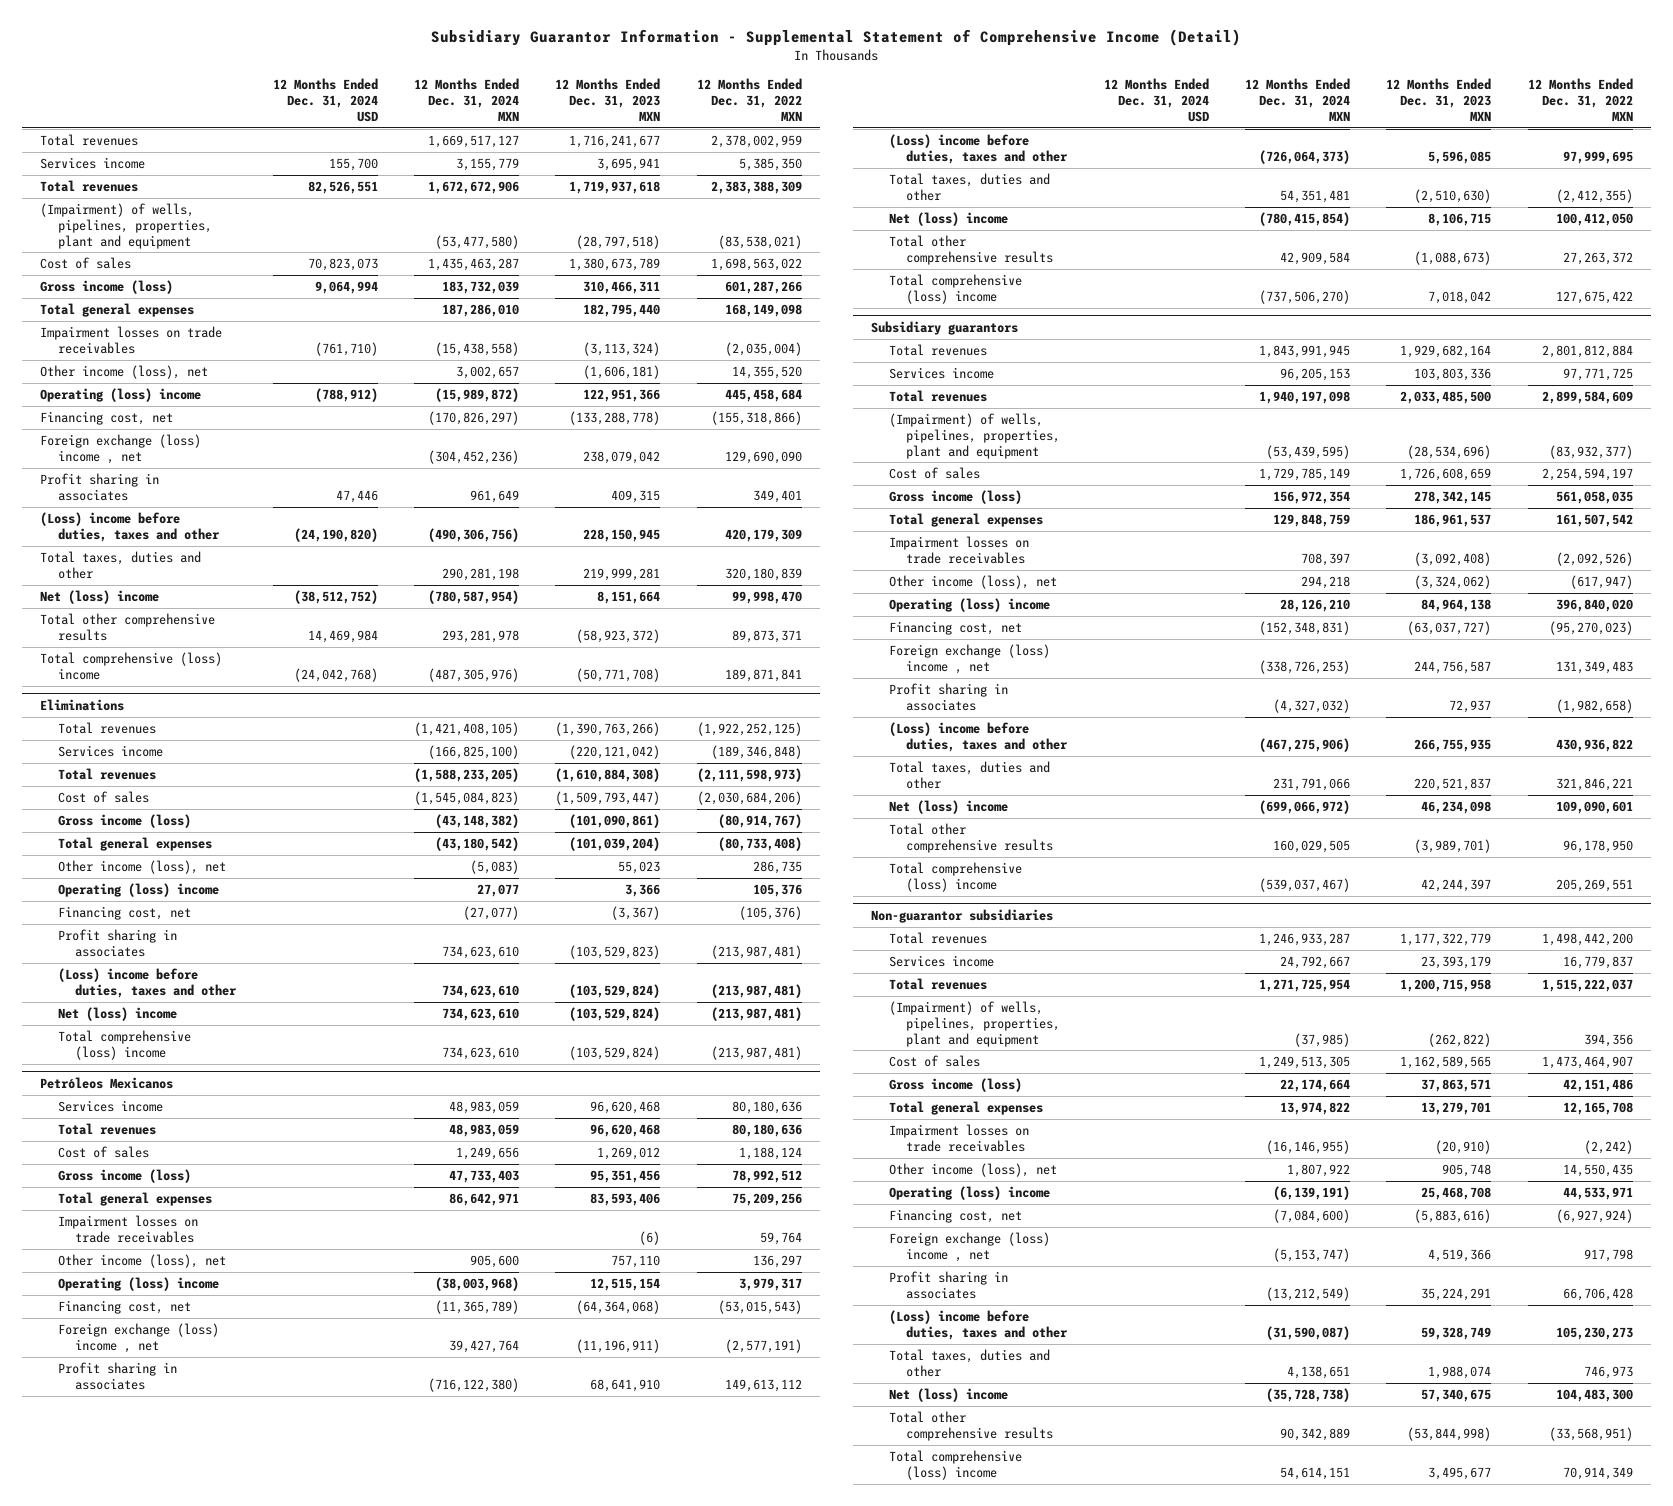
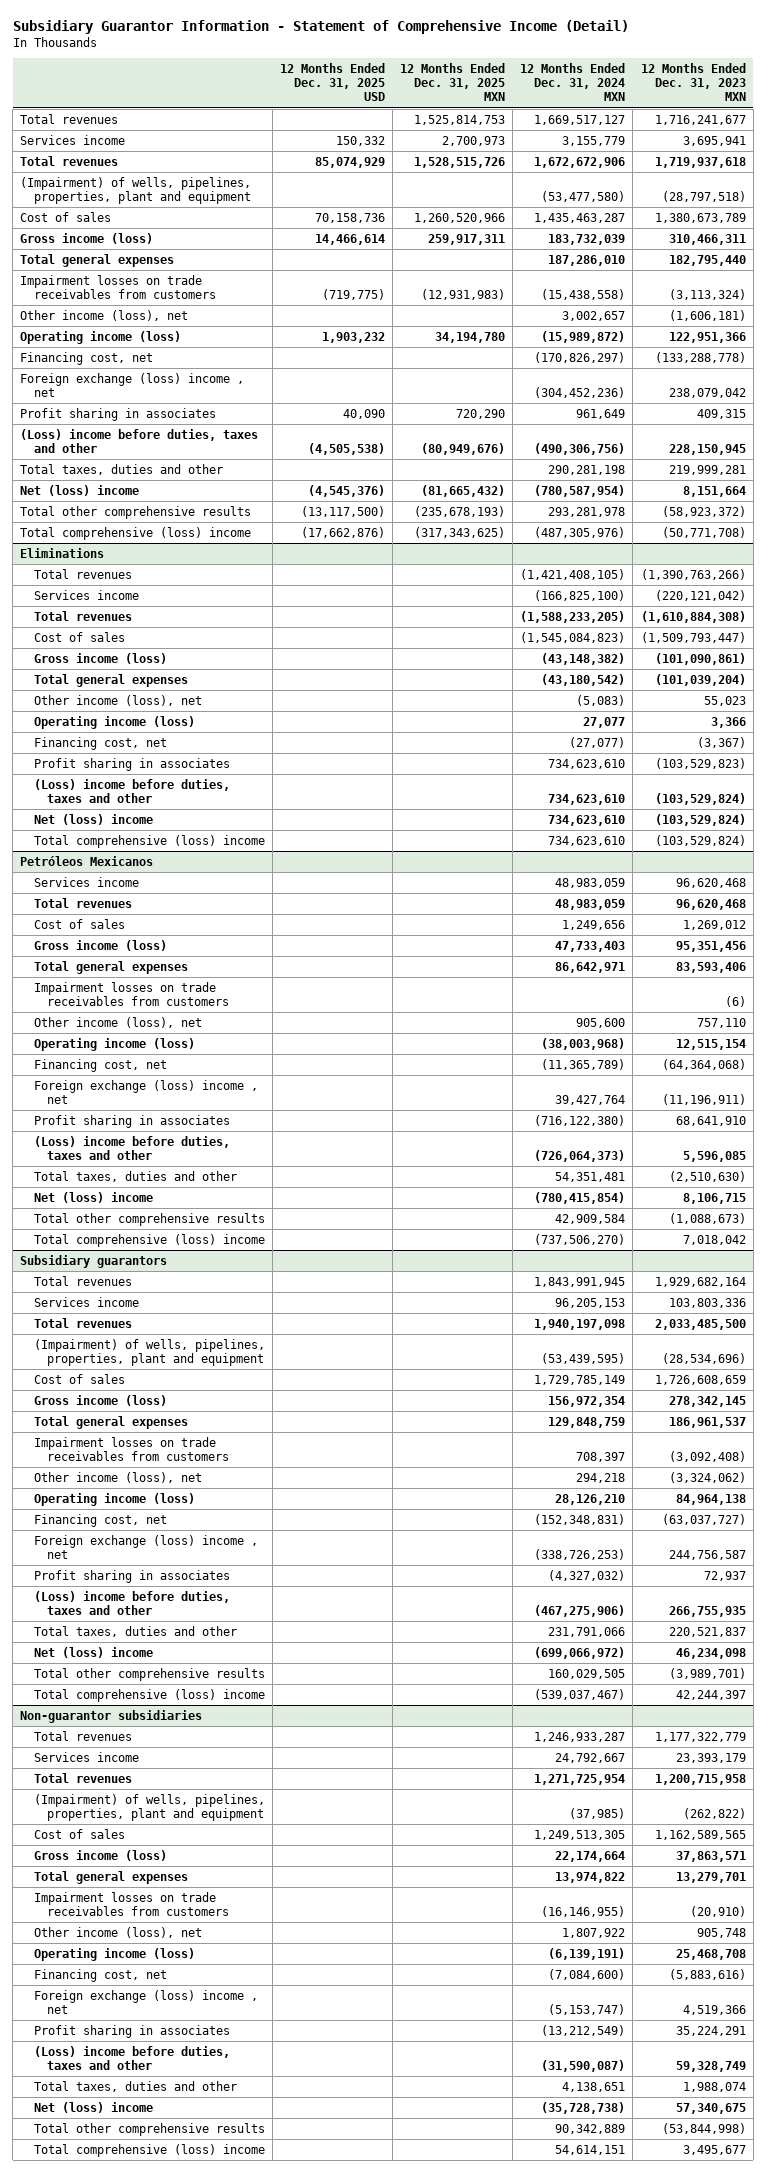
- Subsidiary Guarantor Information - Supplemental Statement of Comprehensive Income (Detail)
+ Subsidiary Guarantor Information - Statement of Comprehensive Income (Detail)
- | 12 Months Ended Dec. 31, 2024 USD | 12 Months Ended Dec. 31, 2024 MXN | 12 Months Ended Dec. 31, 2023 MXN | 12 Months Ended Dec. 31, 2022 MXN
+ | 12 Months Ended Dec. 31, 2025 USD | 12 Months Ended Dec. 31, 2025 MXN | 12 Months Ended Dec. 31, 2024 MXN | 12 Months Ended Dec. 31, 2023 MXN
- Impairment losses on trade receivables | (761,710) | (15,438,558) | (3,113,324) | (2,035,004)
+ Impairment losses on trade receivables from customers | (719,775) | (12,931,983) | (15,438,558) | (3,113,324)
- Operating (loss) income | (788,912) | (15,989,872) | 122,951,366 | 445,458,684
+ Operating income (loss) | 1,903,232 | 34,194,780 | (15,989,872) | 122,951,366
@ Eliminations
- Operating (loss) income | | 27,077 | 3,366 | 105,376
+ Operating income (loss) | | | 27,077 | 3,366
@ Petróleos Mexicanos
- Impairment losses on trade receivables | | | (6) | 59,764
+ Impairment losses on trade receivables from customers | | | | (6)
- Operating (loss) income | | (38,003,968) | 12,515,154 | 3,979,317
+ Operating income (loss) | | | (38,003,968) | 12,515,154
@ Subsidiary guarantors
- Impairment losses on trade receivables | | 708,397 | (3,092,408) | (2,092,526)
+ Impairment losses on trade receivables from customers | | | 708,397 | (3,092,408)
- Operating (loss) income | | 28,126,210 | 84,964,138 | 396,840,020
+ Operating income (loss) | | | 28,126,210 | 84,964,138
@ Non-guarantor subsidiaries
- Impairment losses on trade receivables | | (16,146,955) | (20,910) | (2,242)
+ Impairment losses on trade receivables from customers | | | (16,146,955) | (20,910)
- Operating (loss) income | | (6,139,191) | 25,468,708 | 44,533,971
+ Operating income (loss) | | | (6,139,191) | 25,468,708

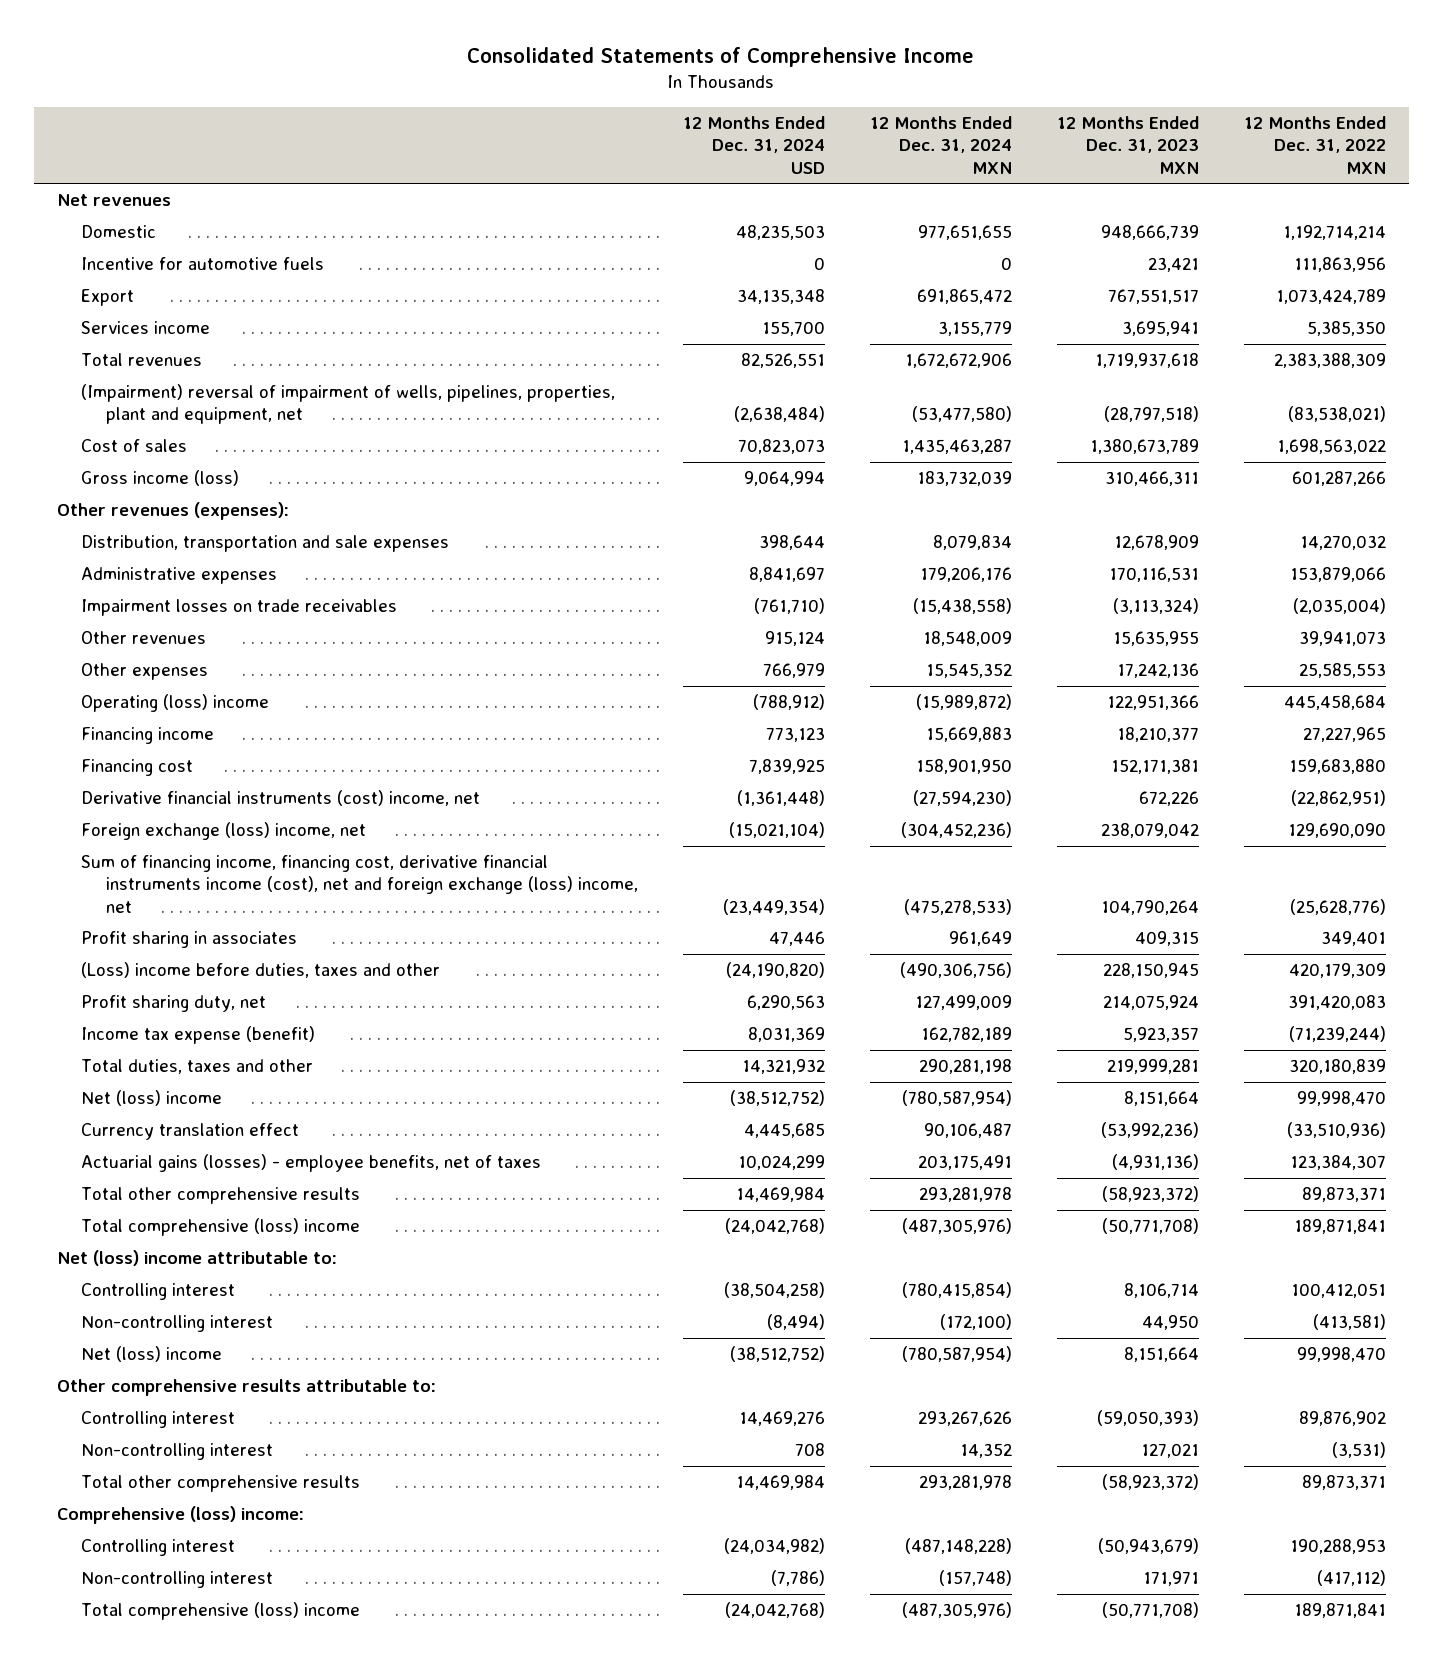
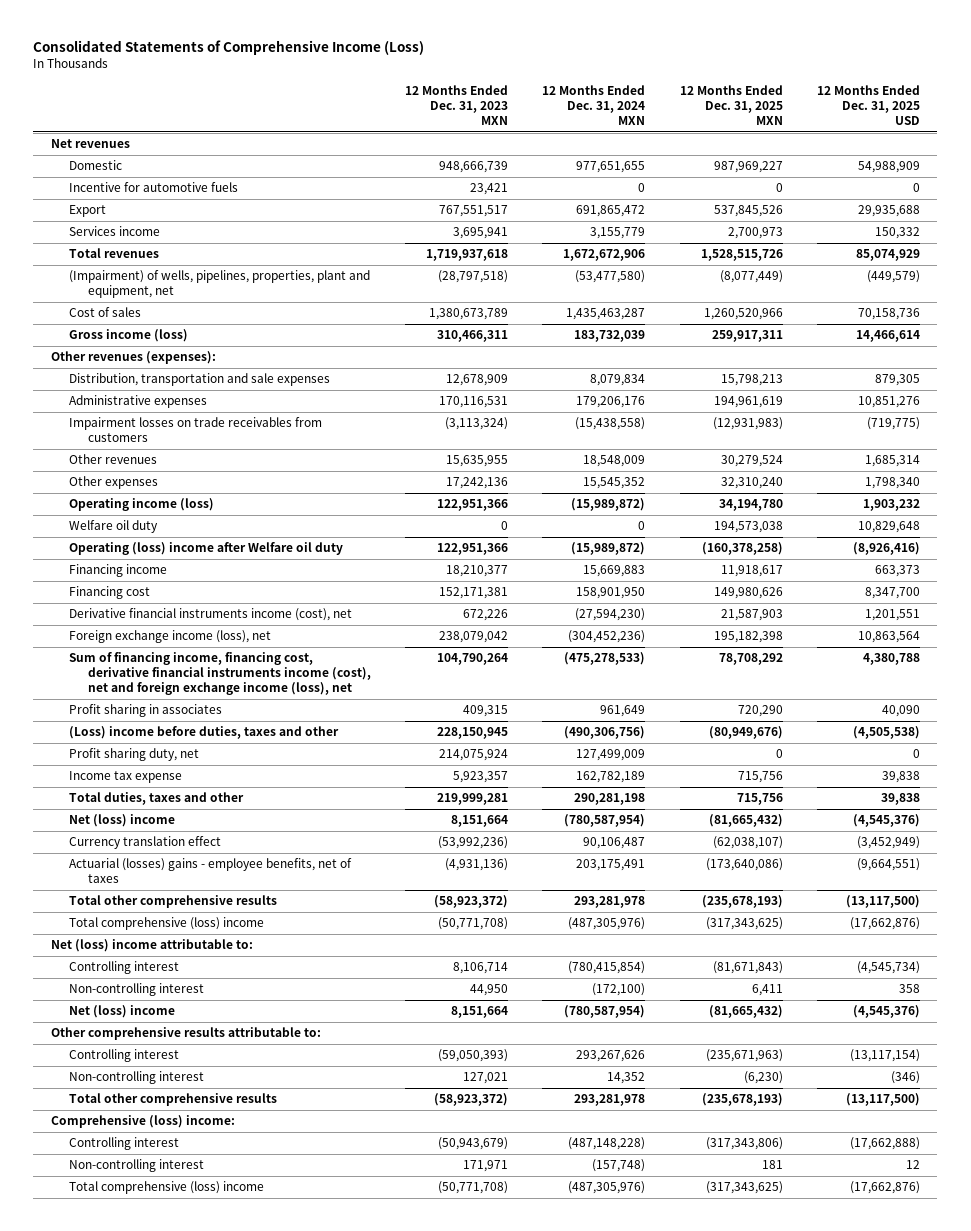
- Consolidated Statements of Comprehensive Income
+ Consolidated Statements of Comprehensive Income (Loss)
- | 12 Months Ended Dec. 31, 2024 USD | 12 Months Ended Dec. 31, 2024 MXN | 12 Months Ended Dec. 31, 2023 MXN | 12 Months Ended Dec. 31, 2022 MXN
+ | 12 Months Ended Dec. 31, 2023 MXN | 12 Months Ended Dec. 31, 2024 MXN | 12 Months Ended Dec. 31, 2025 MXN | 12 Months Ended Dec. 31, 2025 USD
- (Impairment) reversal of impairment of wells, pipelines, properties, plant and equipment, net | (2,638,484) | (53,477,580) | (28,797,518) | (83,538,021)
+ (Impairment) of wells, pipelines, properties, plant and equipment, net | (28,797,518) | (53,477,580) | (8,077,449) | (449,579)
- Impairment losses on trade receivables | (761,710) | (15,438,558) | (3,113,324) | (2,035,004)
+ Impairment losses on trade receivables from customers | (3,113,324) | (15,438,558) | (12,931,983) | (719,775)
- Operating (loss) income | (788,912) | (15,989,872) | 122,951,366 | 445,458,684
+ Operating income (loss) | 122,951,366 | (15,989,872) | 34,194,780 | 1,903,232
+ Welfare oil duty | 0 | 0 | 194,573,038 | 10,829,648
+ Operating (loss) income after Welfare oil duty | 122,951,366 | (15,989,872) | (160,378,258) | (8,926,416)
- Derivative financial instruments (cost) income, net | (1,361,448) | (27,594,230) | 672,226 | (22,862,951)
- Foreign exchange (loss) income, net | (15,021,104) | (304,452,236) | 238,079,042 | 129,690,090
- Sum of financing income, financing cost, derivative financial instruments income (cost), net and foreign exchange (loss) income, net | (23,449,354) | (475,278,533) | 104,790,264 | (25,628,776)
+ Derivative financial instruments income (cost), net | 672,226 | (27,594,230) | 21,587,903 | 1,201,551
+ Foreign exchange income (loss), net | 238,079,042 | (304,452,236) | 195,182,398 | 10,863,564
+ Sum of financing income, financing cost, derivative financial instruments income (cost), net and foreign exchange income (loss), net | 104,790,264 | (475,278,533) | 78,708,292 | 4,380,788
- Income tax expense (benefit) | 8,031,369 | 162,782,189 | 5,923,357 | (71,239,244)
+ Income tax expense | 5,923,357 | 162,782,189 | 715,756 | 39,838
- Actuarial gains (losses) - employee benefits, net of taxes | 10,024,299 | 203,175,491 | (4,931,136) | 123,384,307
+ Actuarial (losses) gains - employee benefits, net of taxes | (4,931,136) | 203,175,491 | (173,640,086) | (9,664,551)

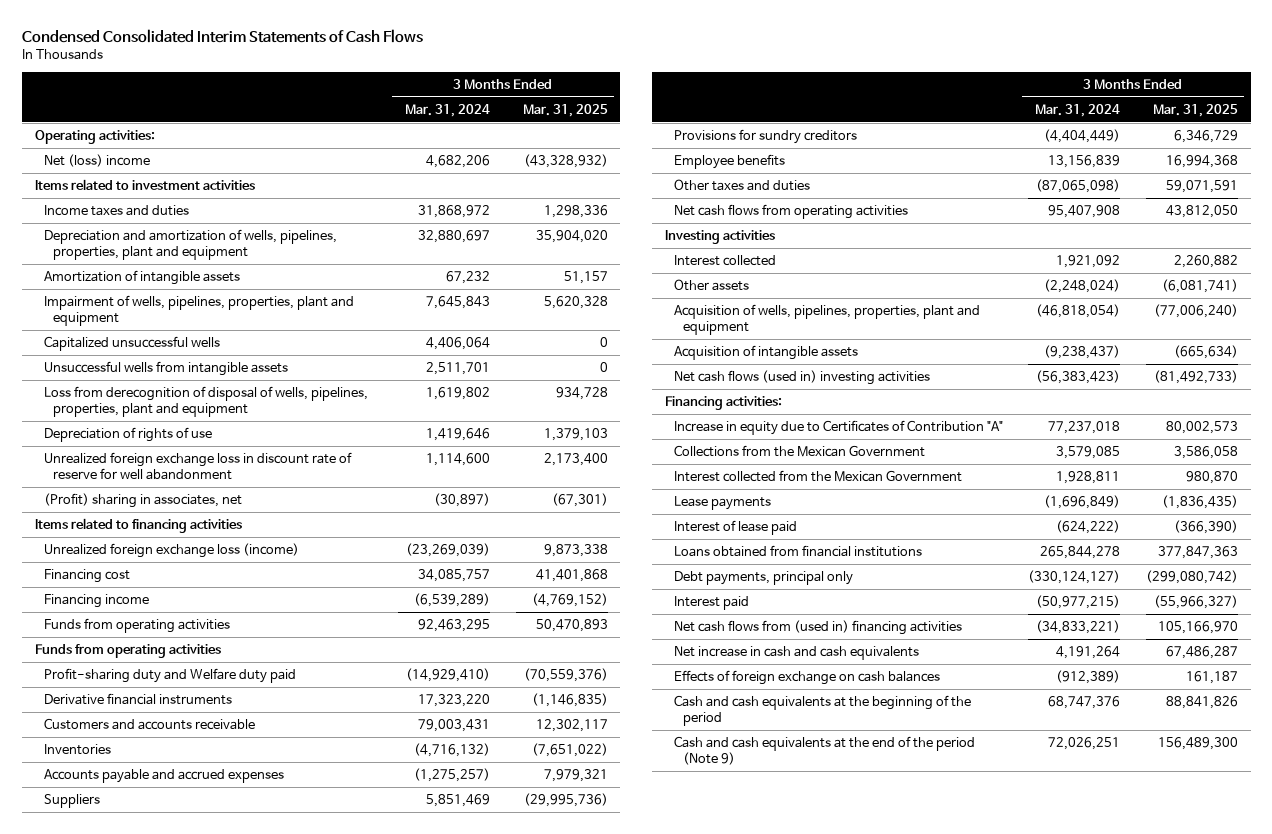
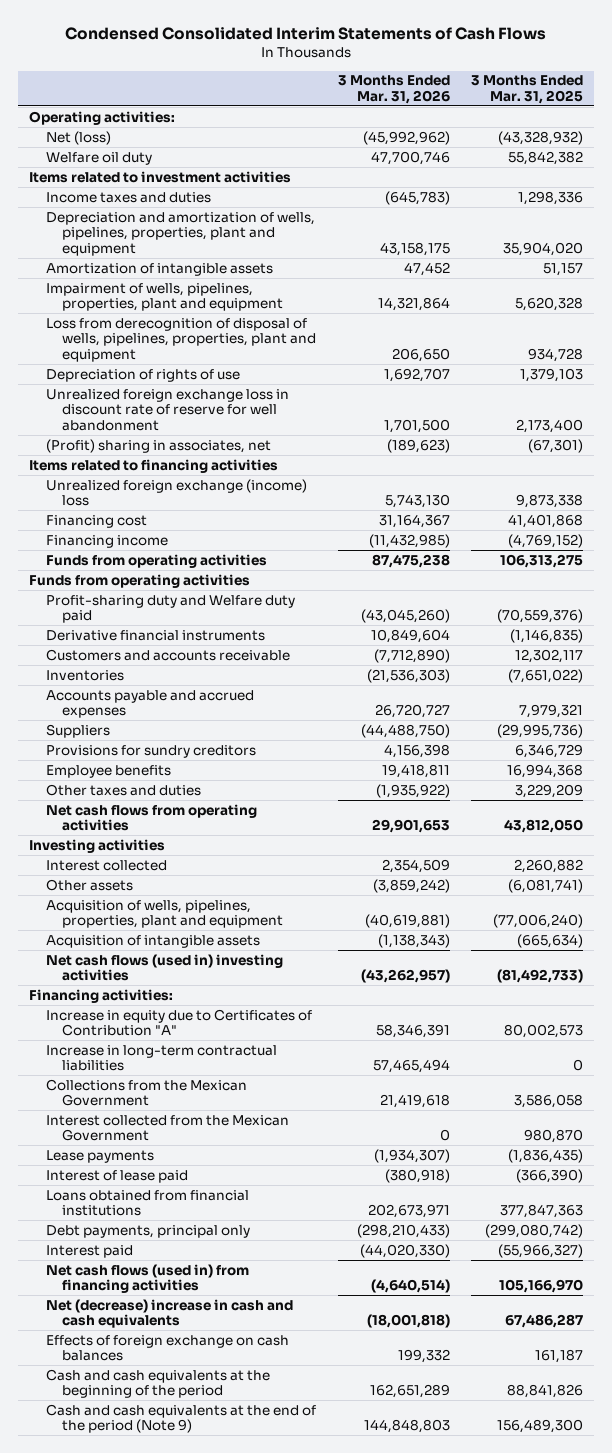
- | 3 Months Ended Mar. 31, 2024 | 3 Months Ended Mar. 31, 2025
+ | 3 Months Ended Mar. 31, 2026 | 3 Months Ended Mar. 31, 2025
- Net (loss) income | 4,682,206 | (43,328,932)
+ Net (loss) | (45,992,962) | (43,328,932)
+ Welfare oil duty | 47,700,746 | 55,842,382
- Capitalized unsuccessful wells | 4,406,064 | 0
- Unsuccessful wells from intangible assets | 2,511,701 | 0
- Unrealized foreign exchange loss (income) | (23,269,039) | 9,873,338
+ Unrealized foreign exchange (income) loss | 5,743,130 | 9,873,338
- Funds from operating activities | 92,463,295 | 50,470,893
+ Funds from operating activities | 87,475,238 | 106,313,275
- Other taxes and duties | (87,065,098) | 59,071,591
+ Other taxes and duties | (1,935,922) | 3,229,209
+ Increase in long-term contractual liabilities | 57,465,494 | 0
- Net cash flows from (used in) financing activities | (34,833,221) | 105,166,970
- Net increase in cash and cash equivalents | 4,191,264 | 67,486,287
+ Net cash flows (used in) from financing activities | (4,640,514) | 105,166,970
+ Net (decrease) increase in cash and cash equivalents | (18,001,818) | 67,486,287

